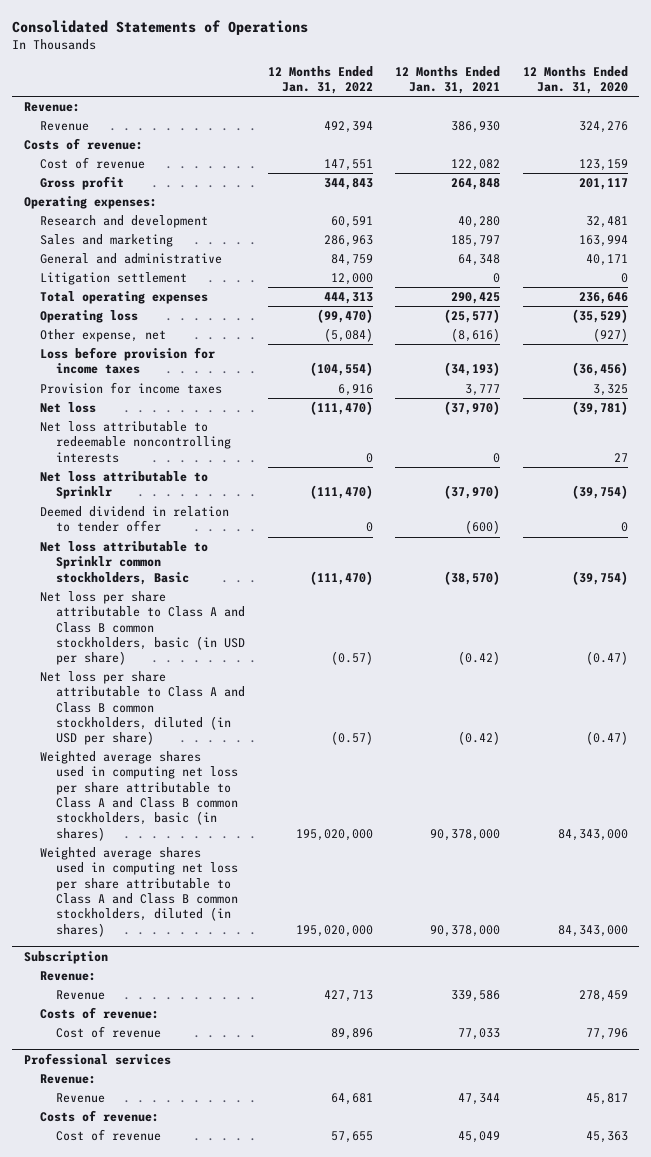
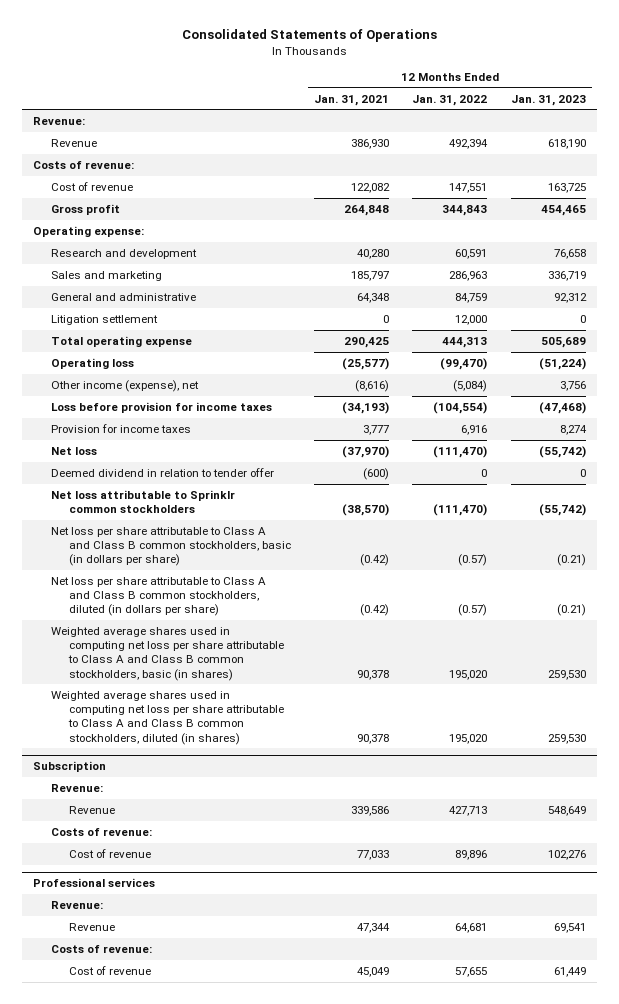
- | 12 Months Ended Jan. 31, 2022 | 12 Months Ended Jan. 31, 2021 | 12 Months Ended Jan. 31, 2020
+ | 12 Months Ended Jan. 31, 2021 | 12 Months Ended Jan. 31, 2022 | 12 Months Ended Jan. 31, 2023
- Operating expenses:
+ Operating expense:
- Total operating expenses | 444,313 | 290,425 | 236,646
+ Total operating expense | 290,425 | 444,313 | 505,689
- Other expense, net | (5,084) | (8,616) | (927)
+ Other income (expense), net | (8,616) | (5,084) | 3,756
- Net loss attributable to redeemable noncontrolling interests | 0 | 0 | 27
- Net loss attributable to Sprinklr | (111,470) | (37,970) | (39,754)
- Net loss attributable to Sprinklr common stockholders, Basic | (111,470) | (38,570) | (39,754)
- Net loss per share attributable to Class A and Class B common stockholders, basic (in USD per share) | (0.57) | (0.42) | (0.47)
- Net loss per share attributable to Class A and Class B common stockholders, diluted (in USD per share) | (0.57) | (0.42) | (0.47)
- Weighted average shares used in computing net loss per share attributable to Class A and Class B common stockholders, basic (in shares) | 195,020,000 | 90,378,000 | 84,343,000
- Weighted average shares used in computing net loss per share attributable to Class A and Class B common stockholders, diluted (in shares) | 195,020,000 | 90,378,000 | 84,343,000
+ Net loss attributable to Sprinklr common stockholders | (38,570) | (111,470) | (55,742)
+ Net loss per share attributable to Class A and Class B common stockholders, basic (in dollars per share) | (0.42) | (0.57) | (0.21)
+ Net loss per share attributable to Class A and Class B common stockholders, diluted (in dollars per share) | (0.42) | (0.57) | (0.21)
+ Weighted average shares used in computing net loss per share attributable to Class A and Class B common stockholders, basic (in shares) | 90,378 | 195,020 | 259,530
+ Weighted average shares used in computing net loss per share attributable to Class A and Class B common stockholders, diluted (in shares) | 90,378 | 195,020 | 259,530

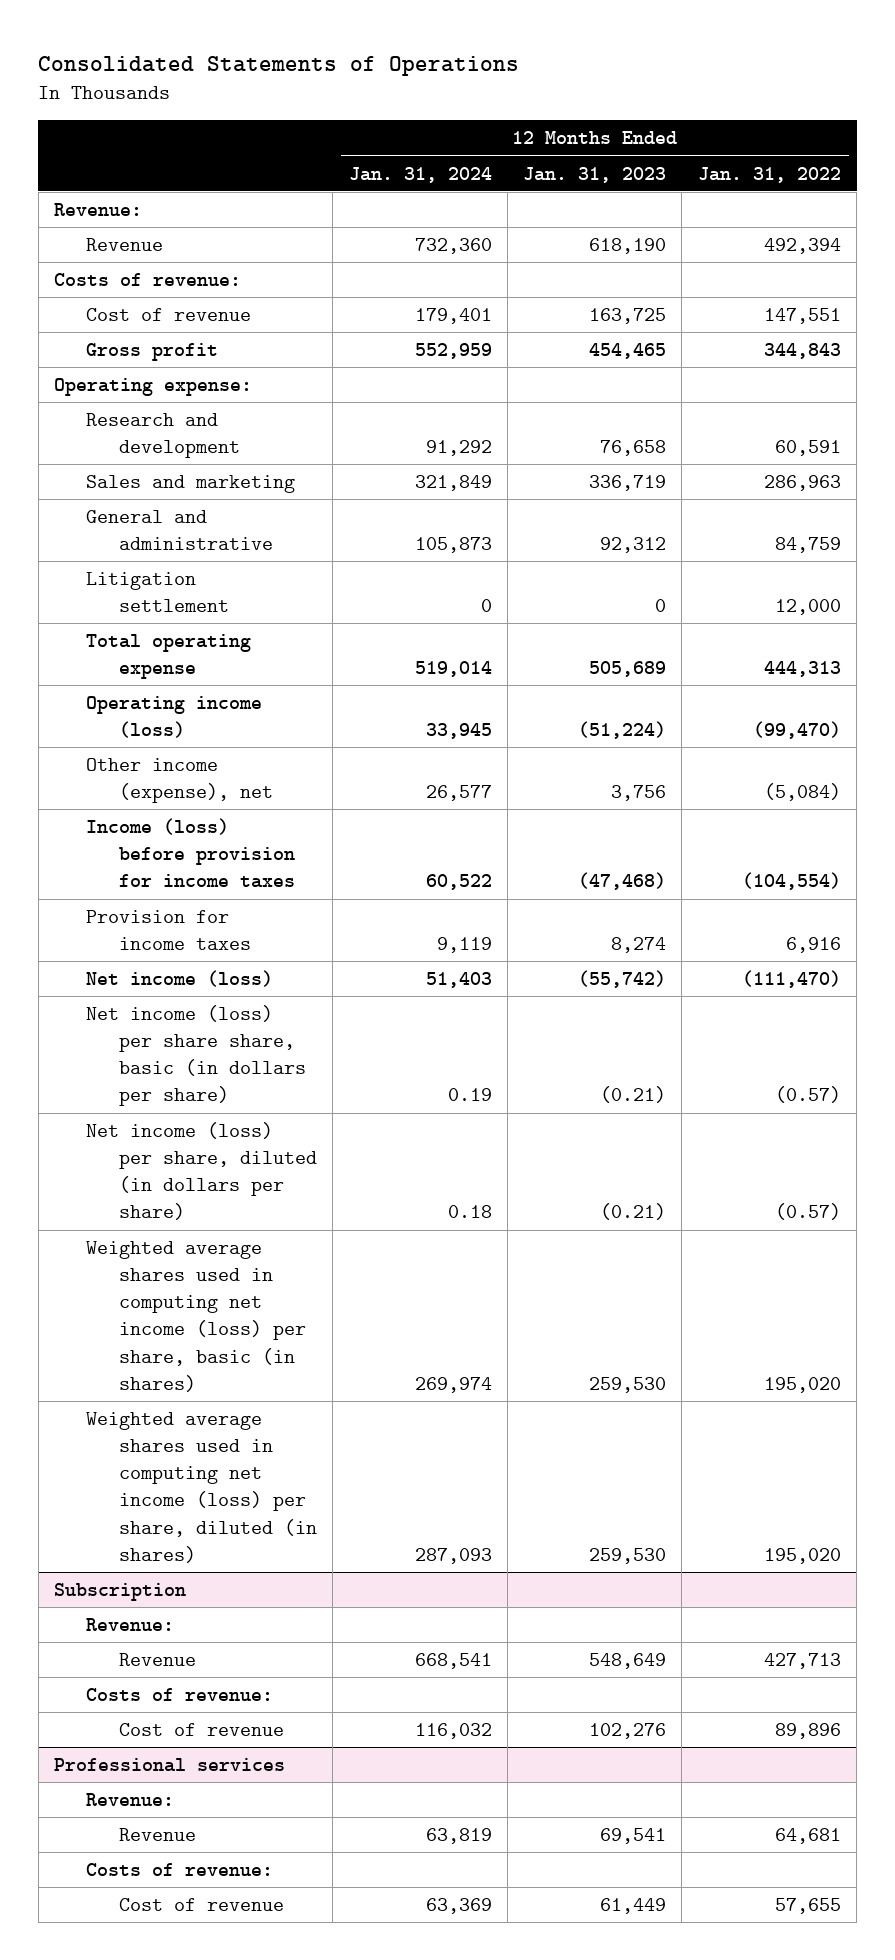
- | 12 Months Ended Jan. 31, 2021 | 12 Months Ended Jan. 31, 2022 | 12 Months Ended Jan. 31, 2023
+ | 12 Months Ended Jan. 31, 2024 | 12 Months Ended Jan. 31, 2023 | 12 Months Ended Jan. 31, 2022
- Operating loss | (25,577) | (99,470) | (51,224)
+ Operating income (loss) | 33,945 | (51,224) | (99,470)
- Loss before provision for income taxes | (34,193) | (104,554) | (47,468)
+ Income (loss) before provision for income taxes | 60,522 | (47,468) | (104,554)
- Net loss | (37,970) | (111,470) | (55,742)
- Deemed dividend in relation to tender offer | (600) | 0 | 0
- Net loss attributable to Sprinklr common stockholders | (38,570) | (111,470) | (55,742)
- Net loss per share attributable to Class A and Class B common stockholders, basic (in dollars per share) | (0.42) | (0.57) | (0.21)
- Net loss per share attributable to Class A and Class B common stockholders, diluted (in dollars per share) | (0.42) | (0.57) | (0.21)
- Weighted average shares used in computing net loss per share attributable to Class A and Class B common stockholders, basic (in shares) | 90,378 | 195,020 | 259,530
- Weighted average shares used in computing net loss per share attributable to Class A and Class B common stockholders, diluted (in shares) | 90,378 | 195,020 | 259,530
+ Net income (loss) | 51,403 | (55,742) | (111,470)
+ Net income (loss) per share share, basic (in dollars per share) | 0.19 | (0.21) | (0.57)
+ Net income (loss) per share, diluted (in dollars per share) | 0.18 | (0.21) | (0.57)
+ Weighted average shares used in computing net income (loss) per share, basic (in shares) | 269,974 | 259,530 | 195,020
+ Weighted average shares used in computing net income (loss) per share, diluted (in shares) | 287,093 | 259,530 | 195,020

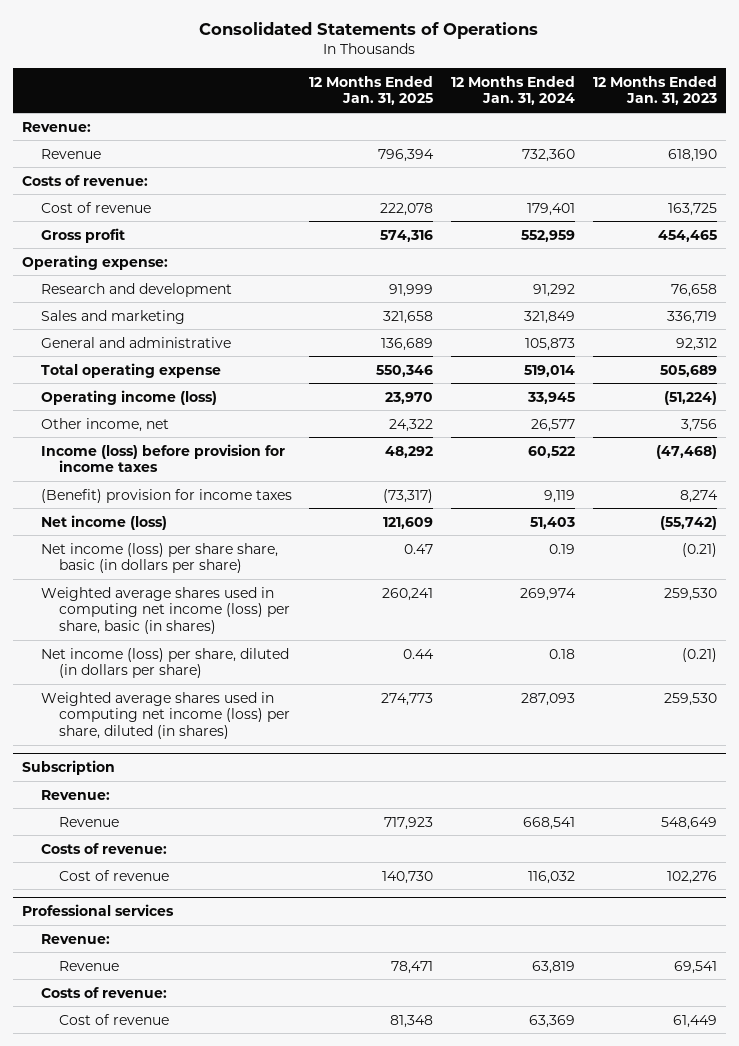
- | 12 Months Ended Jan. 31, 2024 | 12 Months Ended Jan. 31, 2023 | 12 Months Ended Jan. 31, 2022
+ | 12 Months Ended Jan. 31, 2025 | 12 Months Ended Jan. 31, 2024 | 12 Months Ended Jan. 31, 2023
- Litigation settlement | 0 | 0 | 12,000
- Other income (expense), net | 26,577 | 3,756 | (5,084)
+ Other income, net | 24,322 | 26,577 | 3,756
- Provision for income taxes | 9,119 | 8,274 | 6,916
+ (Benefit) provision for income taxes | (73,317) | 9,119 | 8,274
moved down: Net income (loss) per share, diluted (in dollars per share) | 0.44 | 0.18 | (0.21)

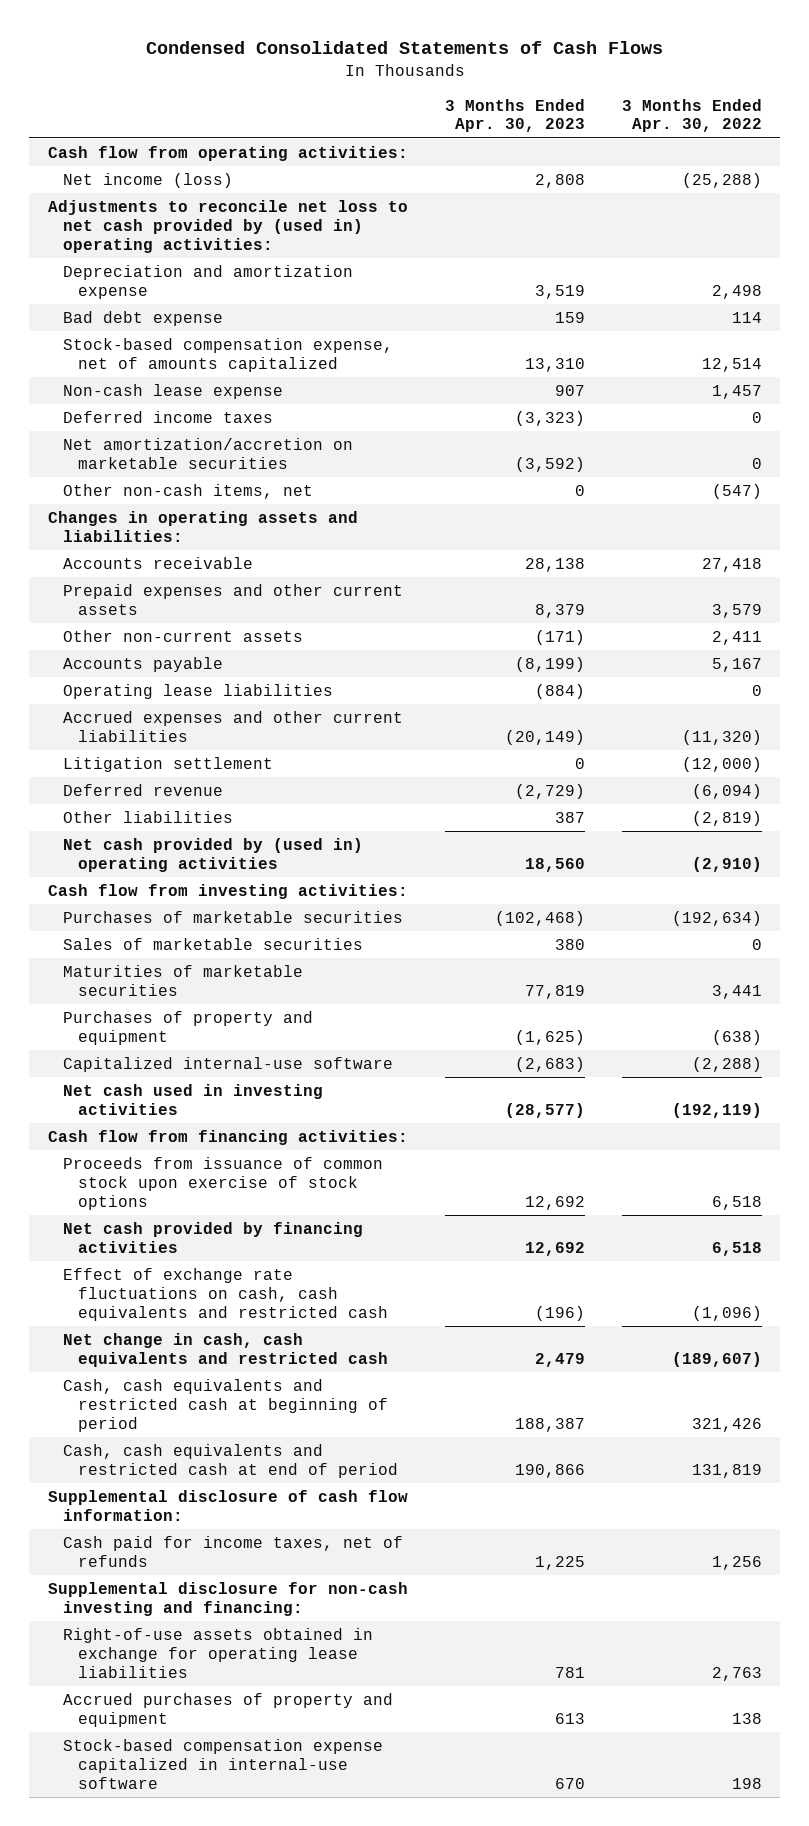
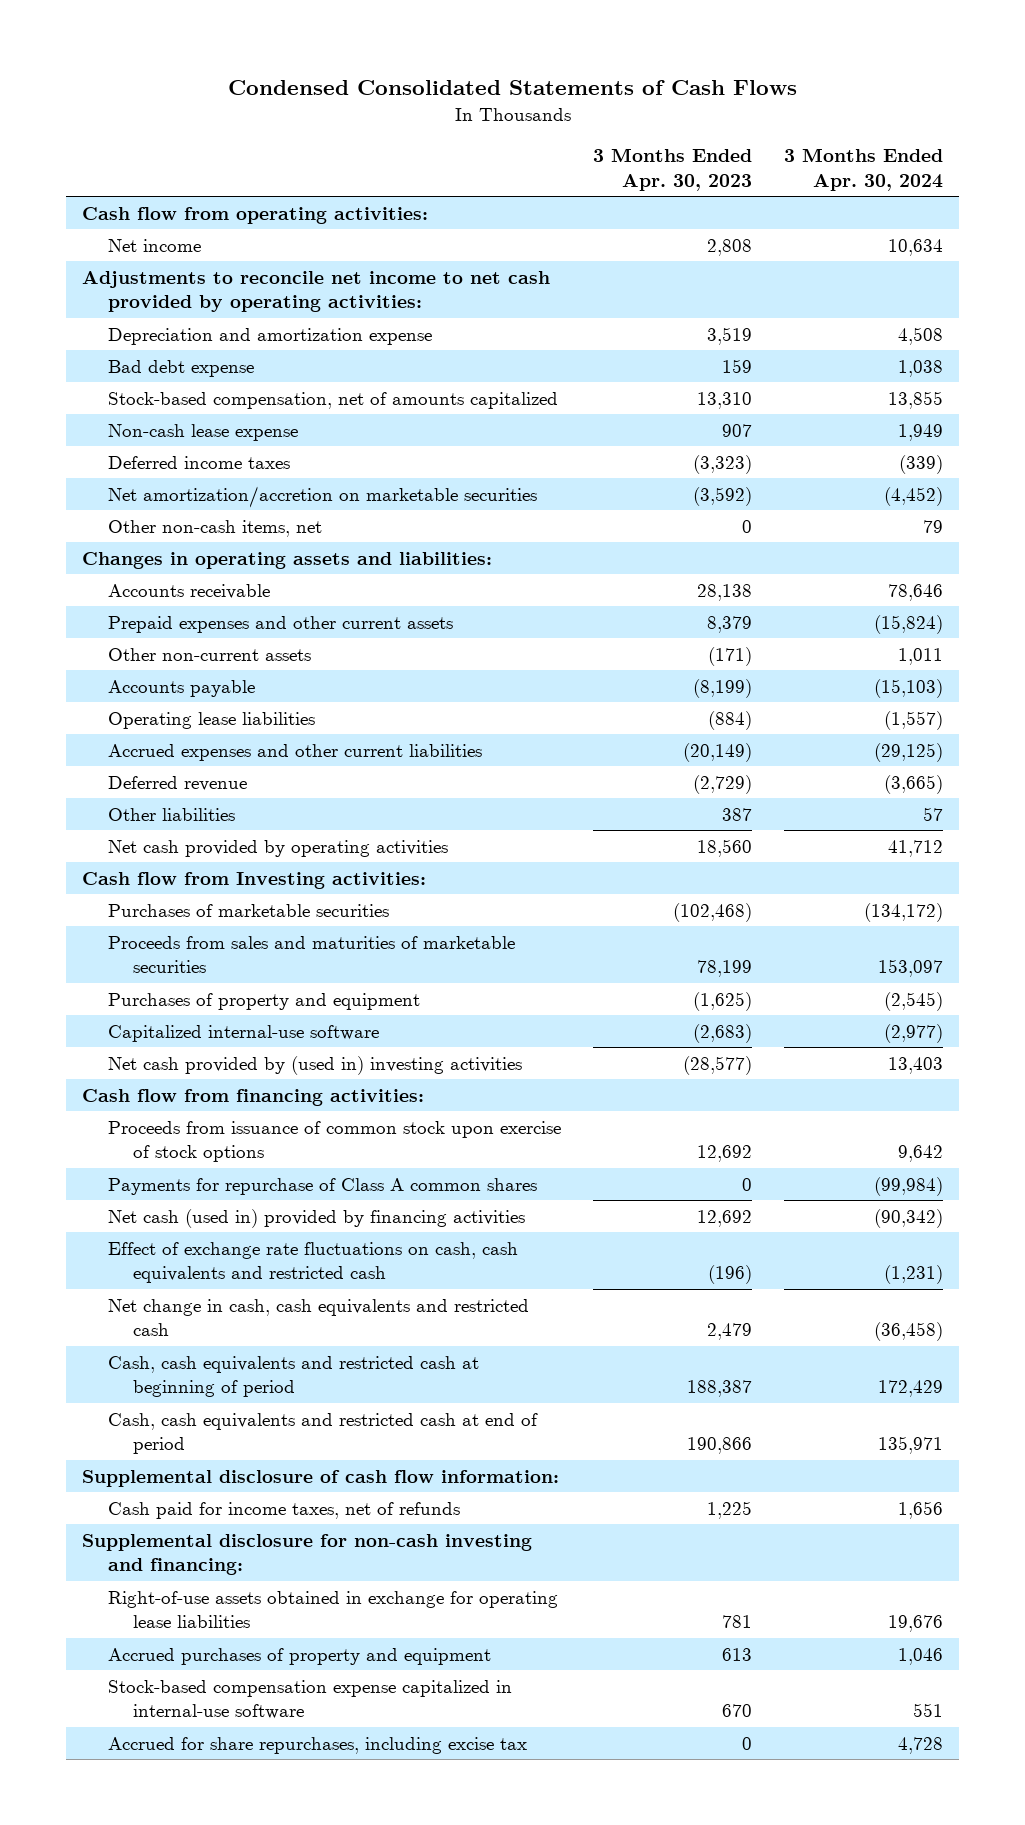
- | 3 Months Ended Apr. 30, 2023 | 3 Months Ended Apr. 30, 2022
+ | 3 Months Ended Apr. 30, 2023 | 3 Months Ended Apr. 30, 2024
- Net income (loss) | 2,808 | (25,288)
- Adjustments to reconcile net loss to net cash provided by (used in) operating activities:
+ Net income | 2,808 | 10,634
+ Adjustments to reconcile net income to net cash provided by operating activities:
- Stock-based compensation expense, net of amounts capitalized | 13,310 | 12,514
+ Stock-based compensation, net of amounts capitalized | 13,310 | 13,855
- Litigation settlement | 0 | (12,000)
- Net cash provided by (used in) operating activities | 18,560 | (2,910)
- Cash flow from investing activities:
+ Net cash provided by operating activities | 18,560 | 41,712
+ Cash flow from Investing activities:
- Sales of marketable securities | 380 | 0
- Maturities of marketable securities | 77,819 | 3,441
+ Proceeds from sales and maturities of marketable securities | 78,199 | 153,097
- Net cash used in investing activities | (28,577) | (192,119)
+ Net cash provided by (used in) investing activities | (28,577) | 13,403
- Net cash provided by financing activities | 12,692 | 6,518
+ Payments for repurchase of Class A common shares | 0 | (99,984)
+ Net cash (used in) provided by financing activities | 12,692 | (90,342)
+ Accrued for share repurchases, including excise tax | 0 | 4,728

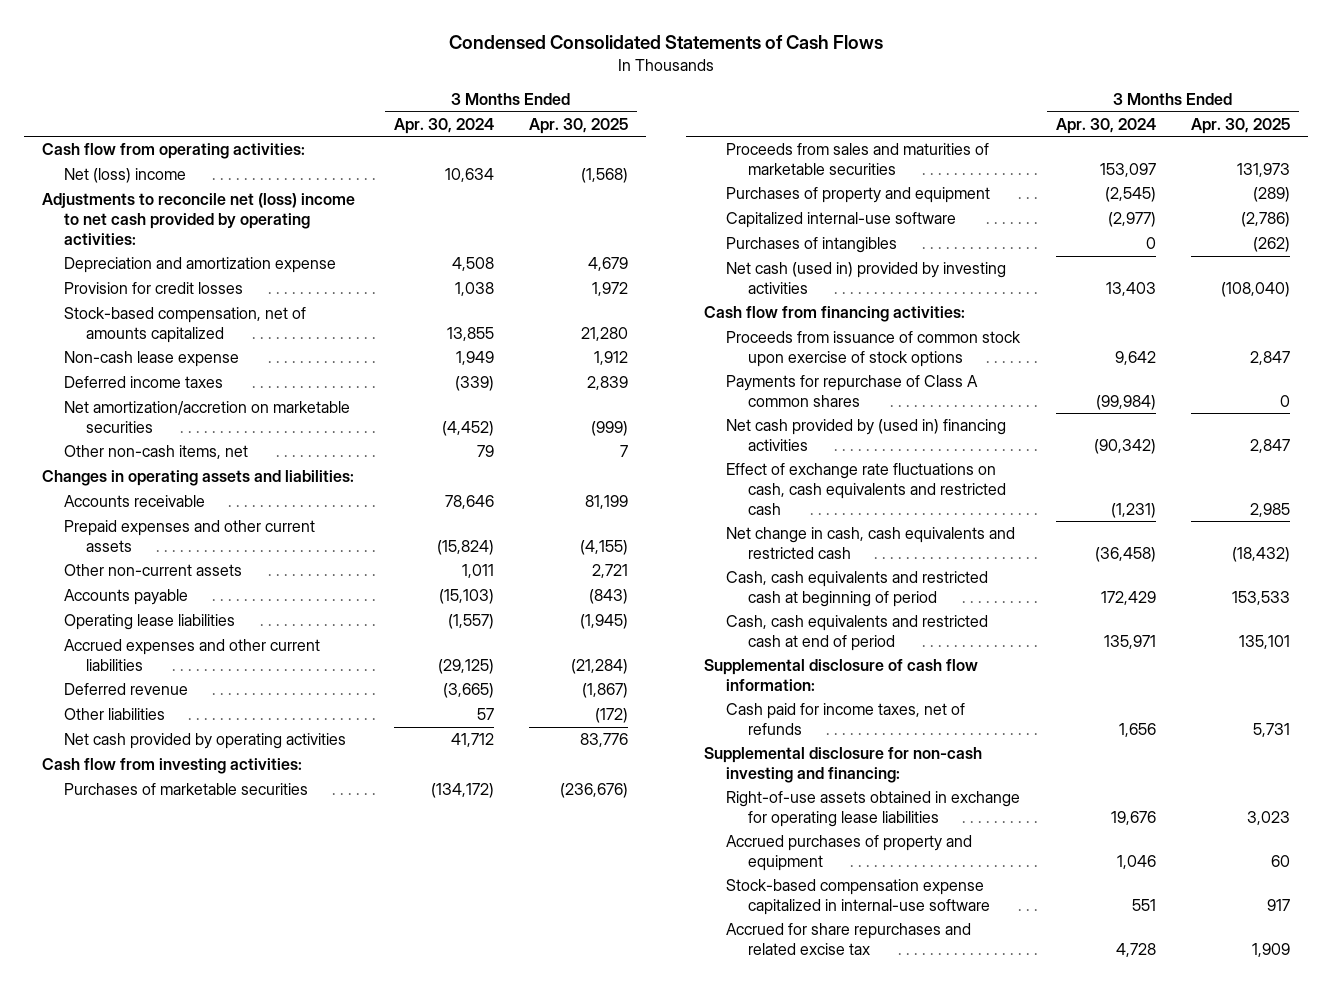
- | 3 Months Ended Apr. 30, 2023 | 3 Months Ended Apr. 30, 2024
+ | 3 Months Ended Apr. 30, 2024 | 3 Months Ended Apr. 30, 2025
- Net income | 2,808 | 10,634
- Adjustments to reconcile net income to net cash provided by operating activities:
+ Net (loss) income | 10,634 | (1,568)
+ Adjustments to reconcile net (loss) income to net cash provided by operating activities:
- Bad debt expense | 159 | 1,038
+ Provision for credit losses | 1,038 | 1,972
- Cash flow from Investing activities:
+ Cash flow from investing activities:
- Net cash provided by (used in) investing activities | (28,577) | 13,403
+ Purchases of intangibles | 0 | (262)
+ Net cash (used in) provided by investing activities | 13,403 | (108,040)
- Net cash (used in) provided by financing activities | 12,692 | (90,342)
+ Net cash provided by (used in) financing activities | (90,342) | 2,847
- Accrued for share repurchases, including excise tax | 0 | 4,728
+ Accrued for share repurchases and related excise tax | 4,728 | 1,909

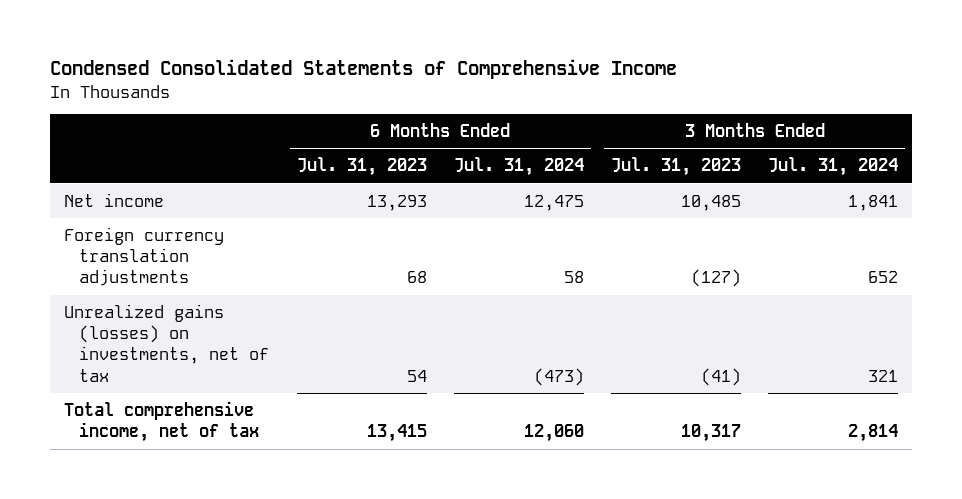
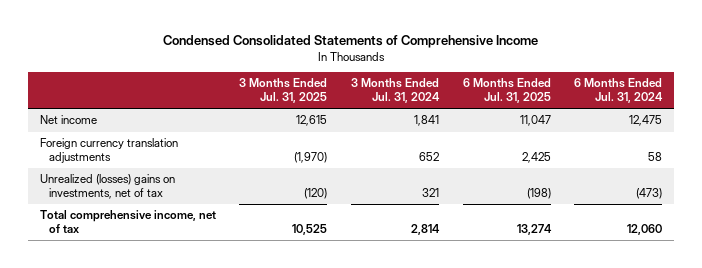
- | 6 Months Ended Jul. 31, 2023 | 6 Months Ended Jul. 31, 2024 | 3 Months Ended Jul. 31, 2023 | 3 Months Ended Jul. 31, 2024
+ | 3 Months Ended Jul. 31, 2025 | 3 Months Ended Jul. 31, 2024 | 6 Months Ended Jul. 31, 2025 | 6 Months Ended Jul. 31, 2024
- Unrealized gains (losses) on investments, net of tax | 54 | (473) | (41) | 321
+ Unrealized (losses) gains on investments, net of tax | (120) | 321 | (198) | (473)

